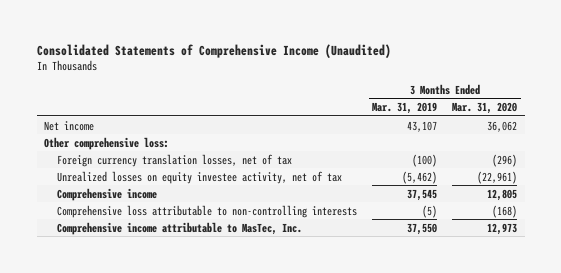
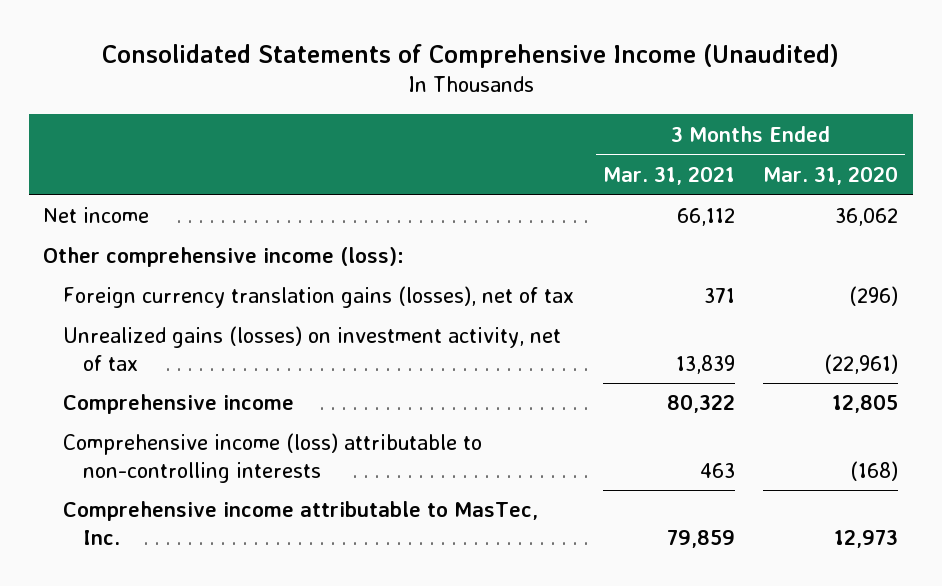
- | 3 Months Ended Mar. 31, 2019 | 3 Months Ended Mar. 31, 2020
+ | 3 Months Ended Mar. 31, 2021 | 3 Months Ended Mar. 31, 2020
- Other comprehensive loss:
- Foreign currency translation losses, net of tax | (100) | (296)
- Unrealized losses on equity investee activity, net of tax | (5,462) | (22,961)
+ Other comprehensive income (loss):
+ Foreign currency translation gains (losses), net of tax | 371 | (296)
+ Unrealized gains (losses) on investment activity, net of tax | 13,839 | (22,961)
- Comprehensive loss attributable to non-controlling interests | (5) | (168)
+ Comprehensive income (loss) attributable to non-controlling interests | 463 | (168)

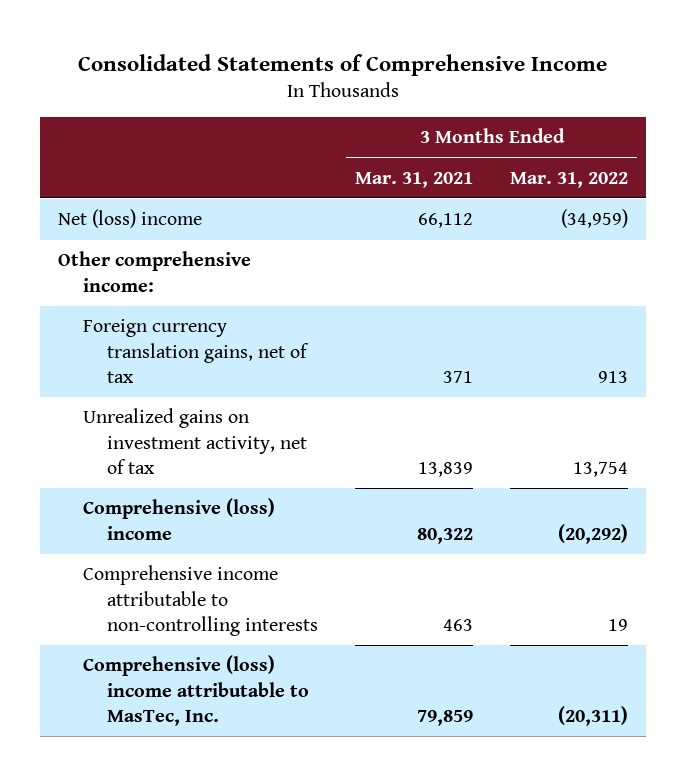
- Consolidated Statements of Comprehensive Income (Unaudited)
+ Consolidated Statements of Comprehensive Income
- | 3 Months Ended Mar. 31, 2021 | 3 Months Ended Mar. 31, 2020
+ | 3 Months Ended Mar. 31, 2021 | 3 Months Ended Mar. 31, 2022
- Net income | 66,112 | 36,062
- Other comprehensive income (loss):
- Foreign currency translation gains (losses), net of tax | 371 | (296)
- Unrealized gains (losses) on investment activity, net of tax | 13,839 | (22,961)
- Comprehensive income | 80,322 | 12,805
- Comprehensive income (loss) attributable to non-controlling interests | 463 | (168)
- Comprehensive income attributable to MasTec, Inc. | 79,859 | 12,973
+ Net (loss) income | 66,112 | (34,959)
+ Other comprehensive income:
+ Foreign currency translation gains, net of tax | 371 | 913
+ Unrealized gains on investment activity, net of tax | 13,839 | 13,754
+ Comprehensive (loss) income | 80,322 | (20,292)
+ Comprehensive income attributable to non-controlling interests | 463 | 19
+ Comprehensive (loss) income attributable to MasTec, Inc. | 79,859 | (20,311)

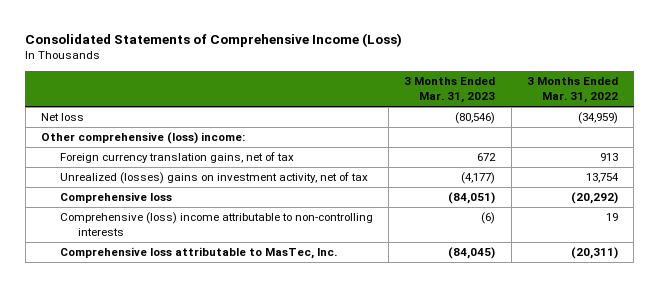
- Consolidated Statements of Comprehensive Income
+ Consolidated Statements of Comprehensive Income (Loss)
- | 3 Months Ended Mar. 31, 2021 | 3 Months Ended Mar. 31, 2022
+ | 3 Months Ended Mar. 31, 2023 | 3 Months Ended Mar. 31, 2022
- Net (loss) income | 66,112 | (34,959)
- Other comprehensive income:
+ Net loss | (80,546) | (34,959)
+ Other comprehensive (loss) income:
- Unrealized gains on investment activity, net of tax | 13,839 | 13,754
- Comprehensive (loss) income | 80,322 | (20,292)
- Comprehensive income attributable to non-controlling interests | 463 | 19
- Comprehensive (loss) income attributable to MasTec, Inc. | 79,859 | (20,311)
+ Unrealized (losses) gains on investment activity, net of tax | (4,177) | 13,754
+ Comprehensive loss | (84,051) | (20,292)
+ Comprehensive (loss) income attributable to non-controlling interests | (6) | 19
+ Comprehensive loss attributable to MasTec, Inc. | (84,045) | (20,311)

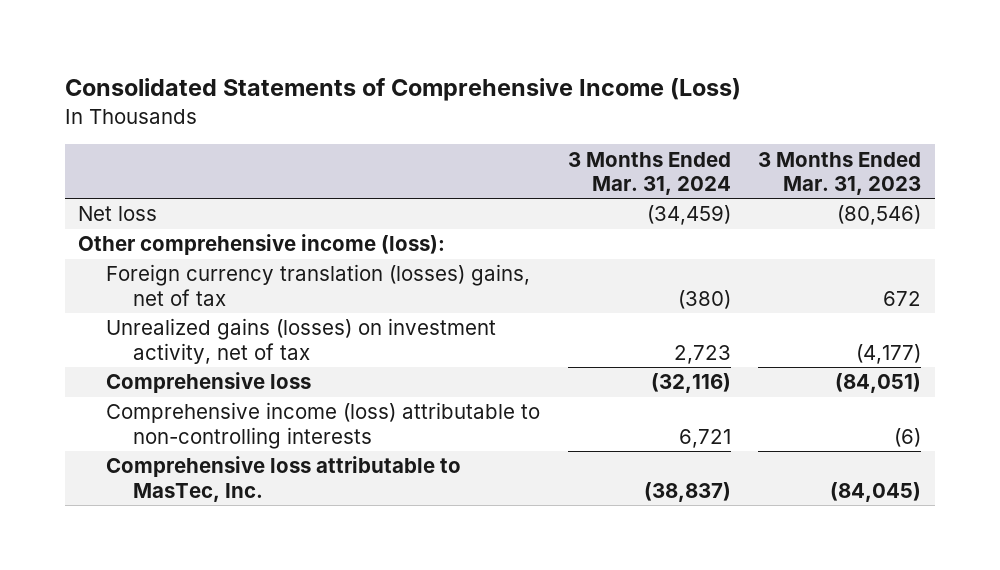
- | 3 Months Ended Mar. 31, 2023 | 3 Months Ended Mar. 31, 2022
+ | 3 Months Ended Mar. 31, 2024 | 3 Months Ended Mar. 31, 2023
- Other comprehensive (loss) income:
- Foreign currency translation gains, net of tax | 672 | 913
- Unrealized (losses) gains on investment activity, net of tax | (4,177) | 13,754
+ Other comprehensive income (loss):
+ Foreign currency translation (losses) gains, net of tax | (380) | 672
+ Unrealized gains (losses) on investment activity, net of tax | 2,723 | (4,177)
- Comprehensive (loss) income attributable to non-controlling interests | (6) | 19
+ Comprehensive income (loss) attributable to non-controlling interests | 6,721 | (6)

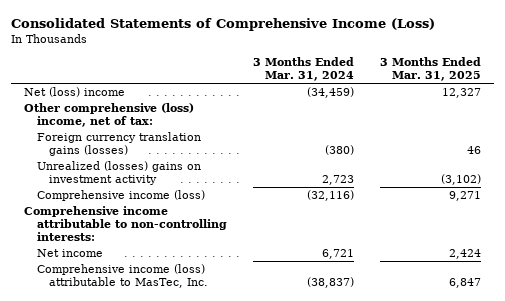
- | 3 Months Ended Mar. 31, 2024 | 3 Months Ended Mar. 31, 2023
+ | 3 Months Ended Mar. 31, 2024 | 3 Months Ended Mar. 31, 2025
- Net loss | (34,459) | (80,546)
- Other comprehensive income (loss):
- Foreign currency translation (losses) gains, net of tax | (380) | 672
- Unrealized gains (losses) on investment activity, net of tax | 2,723 | (4,177)
- Comprehensive loss | (32,116) | (84,051)
- Comprehensive income (loss) attributable to non-controlling interests | 6,721 | (6)
- Comprehensive loss attributable to MasTec, Inc. | (38,837) | (84,045)
+ Net (loss) income | (34,459) | 12,327
+ Other comprehensive (loss) income, net of tax:
+ Foreign currency translation gains (losses) | (380) | 46
+ Unrealized (losses) gains on investment activity | 2,723 | (3,102)
+ Comprehensive income (loss) | (32,116) | 9,271
+ Comprehensive income attributable to non-controlling interests:
+ Net income | 6,721 | 2,424
+ Comprehensive income (loss) attributable to MasTec, Inc. | (38,837) | 6,847

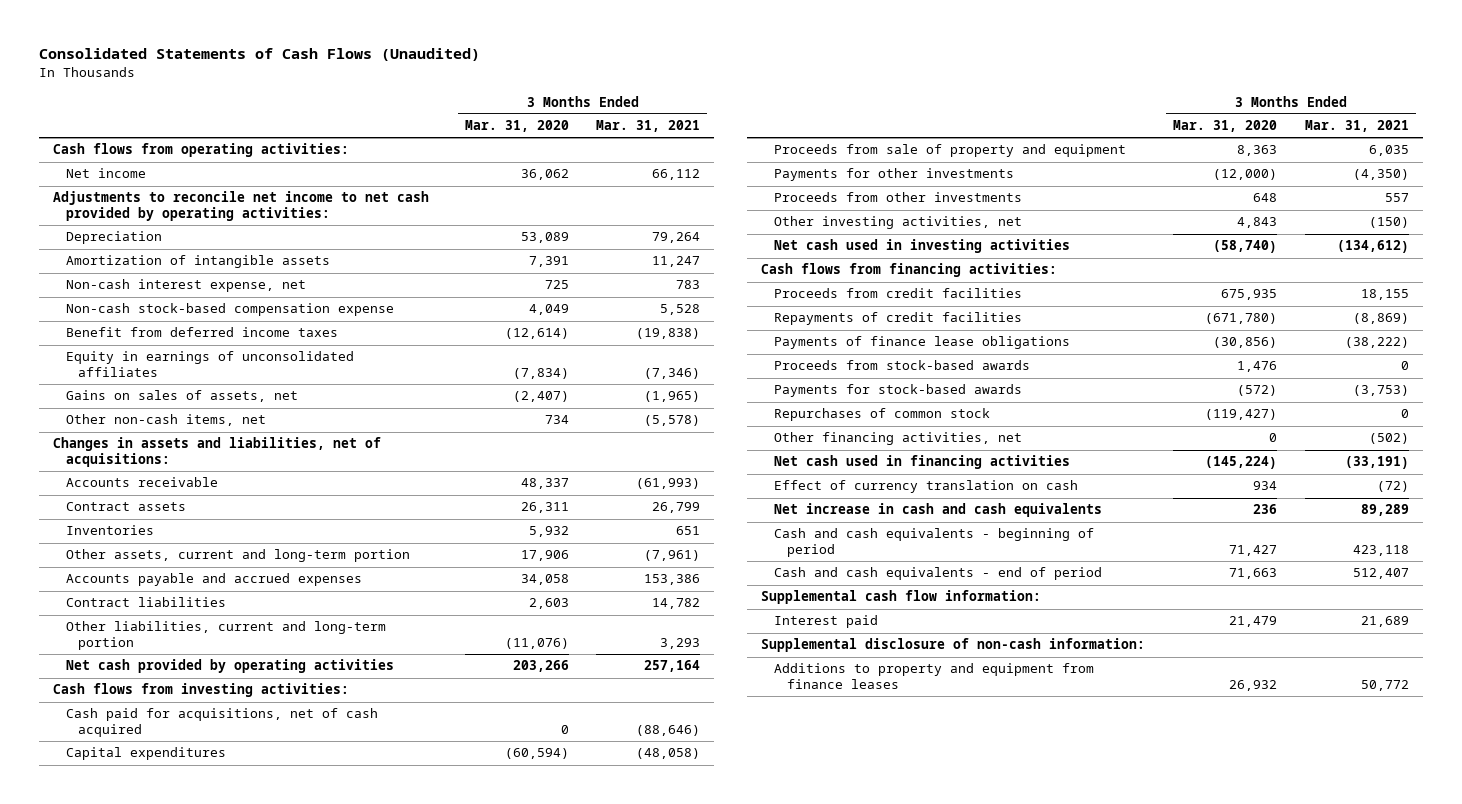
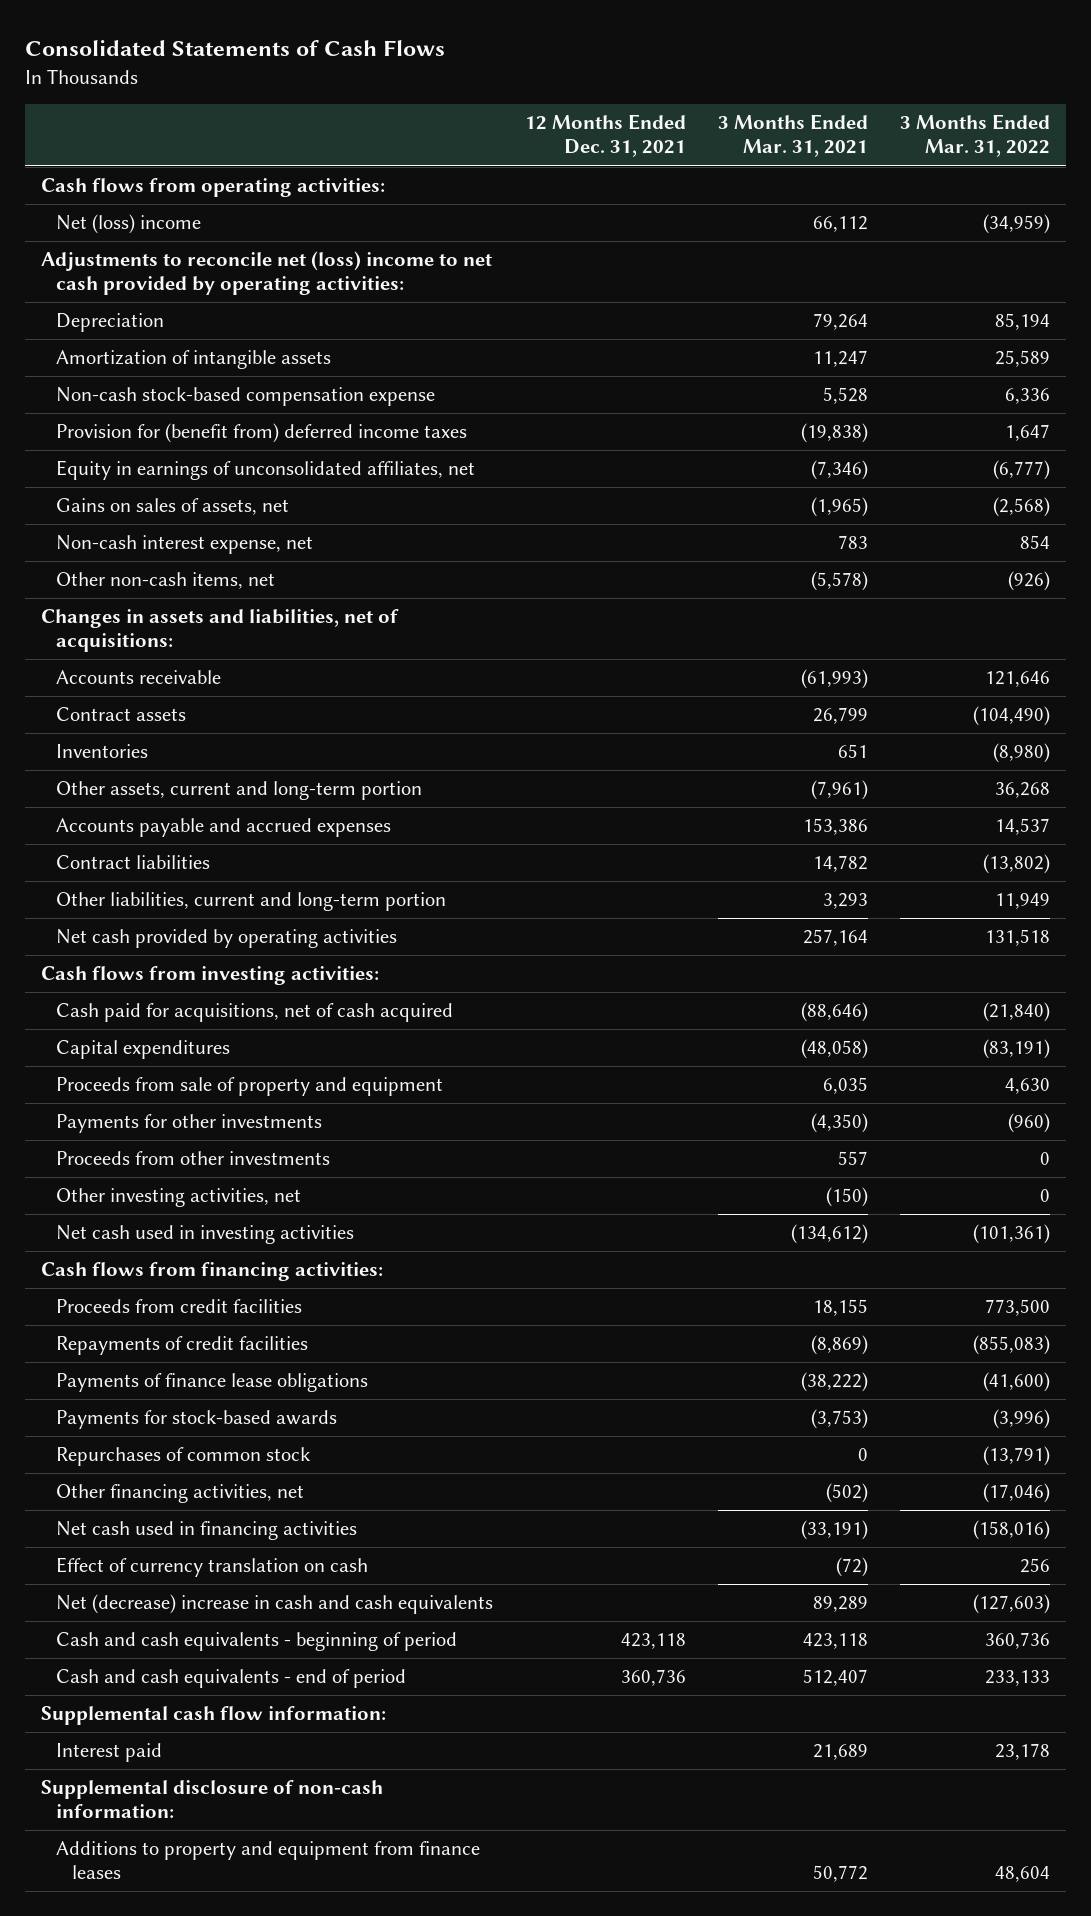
- Consolidated Statements of Cash Flows (Unaudited)
+ Consolidated Statements of Cash Flows
- | 3 Months Ended Mar. 31, 2020 | 3 Months Ended Mar. 31, 2021
+ | 12 Months Ended Dec. 31, 2021 | 3 Months Ended Mar. 31, 2021 | 3 Months Ended Mar. 31, 2022
- Net income | 36,062 | 66,112
- Adjustments to reconcile net income to net cash provided by operating activities:
+ Net (loss) income | | 66,112 | (34,959)
+ Adjustments to reconcile net (loss) income to net cash provided by operating activities:
- Benefit from deferred income taxes | (12,614) | (19,838)
- Equity in earnings of unconsolidated affiliates | (7,834) | (7,346)
+ Provision for (benefit from) deferred income taxes | | (19,838) | 1,647
+ Equity in earnings of unconsolidated affiliates, net | | (7,346) | (6,777)
moved down: Non-cash interest expense, net | | 783 | 854
- Proceeds from stock-based awards | 1,476 | 0
- Net increase in cash and cash equivalents | 236 | 89,289
+ Net (decrease) increase in cash and cash equivalents | | 89,289 | (127,603)

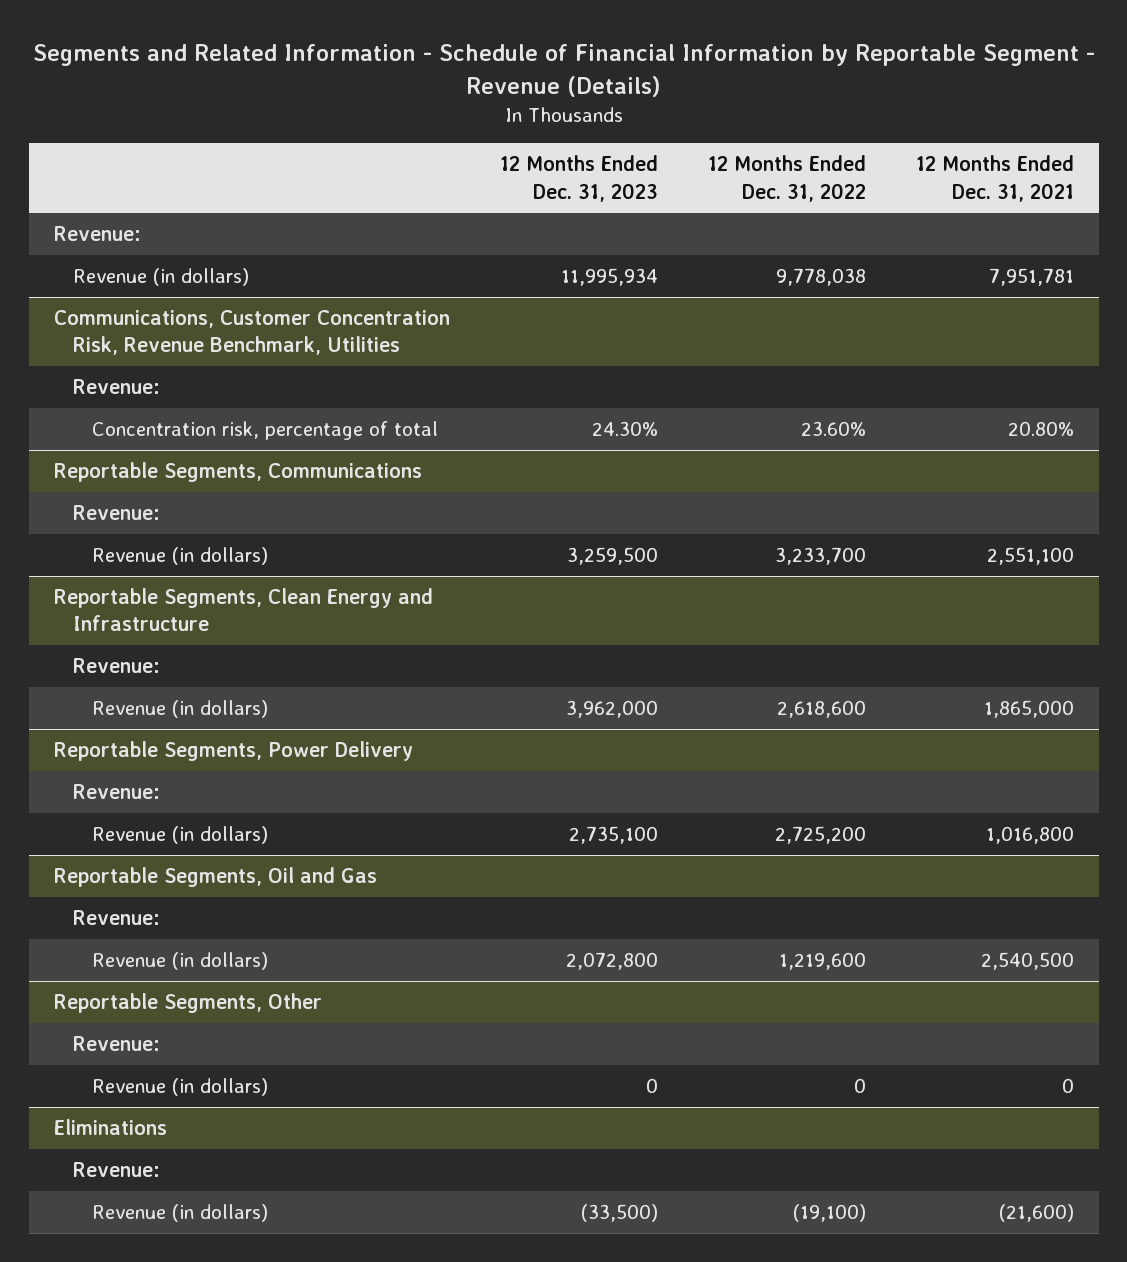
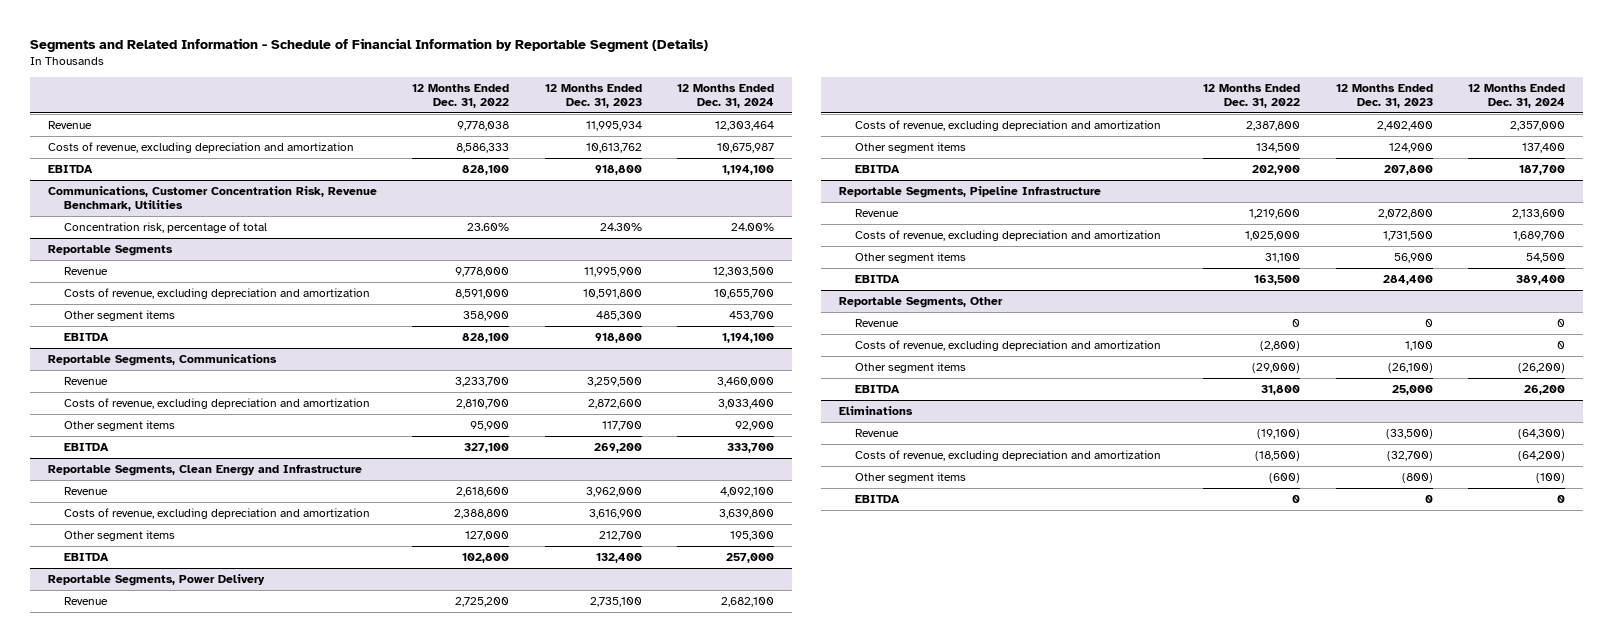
- Segments and Related Information - Schedule of Financial Information by Reportable Segment - Revenue (Details)
+ Segments and Related Information - Schedule of Financial Information by Reportable Segment (Details)
- | 12 Months Ended Dec. 31, 2023 | 12 Months Ended Dec. 31, 2022 | 12 Months Ended Dec. 31, 2021
+ | 12 Months Ended Dec. 31, 2022 | 12 Months Ended Dec. 31, 2023 | 12 Months Ended Dec. 31, 2024
- Revenue:
- Revenue (in dollars) | 11,995,934 | 9,778,038 | 7,951,781
+ Revenue | 9,778,038 | 11,995,934 | 12,303,464
+ Costs of revenue, excluding depreciation and amortization | 8,586,333 | 10,613,762 | 10,675,987
+ EBITDA | 828,100 | 918,800 | 1,194,100
@ Communications, Customer Concentration Risk, Revenue Benchmark, Utilities
- Revenue:
+ Reportable Segments
+ Revenue | 9,778,000 | 11,995,900 | 12,303,500
+ Costs of revenue, excluding depreciation and amortization | 8,591,000 | 10,591,800 | 10,655,700
+ Other segment items | 358,900 | 485,300 | 453,700
+ EBITDA | 828,100 | 918,800 | 1,194,100
@ Reportable Segments, Communications
- Revenue:
- Revenue (in dollars) | 3,259,500 | 3,233,700 | 2,551,100
+ Revenue | 3,233,700 | 3,259,500 | 3,460,000
+ Costs of revenue, excluding depreciation and amortization | 2,810,700 | 2,872,600 | 3,033,400
+ Other segment items | 95,900 | 117,700 | 92,900
+ EBITDA | 327,100 | 269,200 | 333,700
@ Reportable Segments, Clean Energy and Infrastructure
- Revenue:
- Revenue (in dollars) | 3,962,000 | 2,618,600 | 1,865,000
+ Revenue | 2,618,600 | 3,962,000 | 4,092,100
+ Costs of revenue, excluding depreciation and amortization | 2,388,800 | 3,616,900 | 3,639,800
+ Other segment items | 127,000 | 212,700 | 195,300
+ EBITDA | 102,800 | 132,400 | 257,000
@ Reportable Segments, Power Delivery
- Revenue:
- Revenue (in dollars) | 2,735,100 | 2,725,200 | 1,016,800
- Reportable Segments, Oil and Gas
- Revenue:
- Revenue (in dollars) | 2,072,800 | 1,219,600 | 2,540,500
@ Reportable Segments, Power Delivery
+ Revenue | 2,725,200 | 2,735,100 | 2,682,100
+ Costs of revenue, excluding depreciation and amortization | 2,387,800 | 2,402,400 | 2,357,000
+ Other segment items | 134,500 | 124,900 | 137,400
+ EBITDA | 202,900 | 207,800 | 187,700
+ Reportable Segments, Pipeline Infrastructure
+ Revenue | 1,219,600 | 2,072,800 | 2,133,600
+ Costs of revenue, excluding depreciation and amortization | 1,025,000 | 1,731,500 | 1,689,700
+ Other segment items | 31,100 | 56,900 | 54,500
+ EBITDA | 163,500 | 284,400 | 389,400
@ Reportable Segments, Other
- Revenue:
- Revenue (in dollars) | 0 | 0 | 0
+ Revenue | 0 | 0 | 0
+ Costs of revenue, excluding depreciation and amortization | (2,800) | 1,100 | 0
+ Other segment items | (29,000) | (26,100) | (26,200)
+ EBITDA | 31,800 | 25,000 | 26,200
@ Eliminations
- Revenue:
- Revenue (in dollars) | (33,500) | (19,100) | (21,600)
+ Revenue | (19,100) | (33,500) | (64,300)
+ Costs of revenue, excluding depreciation and amortization | (18,500) | (32,700) | (64,200)
+ Other segment items | (600) | (800) | (100)
+ EBITDA | 0 | 0 | 0

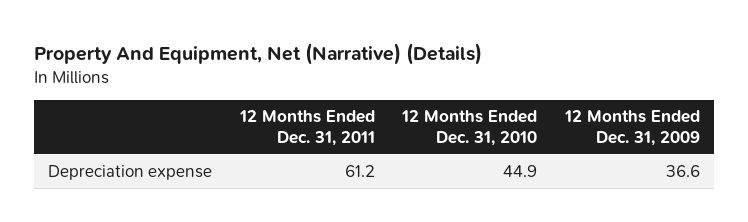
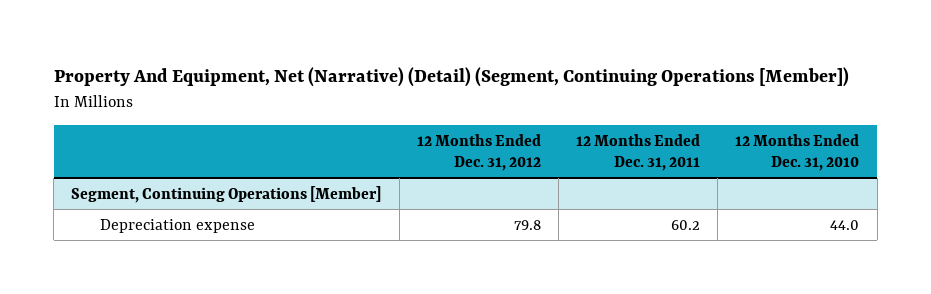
- Property And Equipment, Net (Narrative) (Details)
+ Property And Equipment, Net (Narrative) (Detail) (Segment, Continuing Operations [Member])
- | 12 Months Ended Dec. 31, 2011 | 12 Months Ended Dec. 31, 2010 | 12 Months Ended Dec. 31, 2009
+ | 12 Months Ended Dec. 31, 2012 | 12 Months Ended Dec. 31, 2011 | 12 Months Ended Dec. 31, 2010
- Depreciation expense | 61.2 | 44.9 | 36.6
+ Segment, Continuing Operations [Member]
+ Depreciation expense | 79.8 | 60.2 | 44.0

